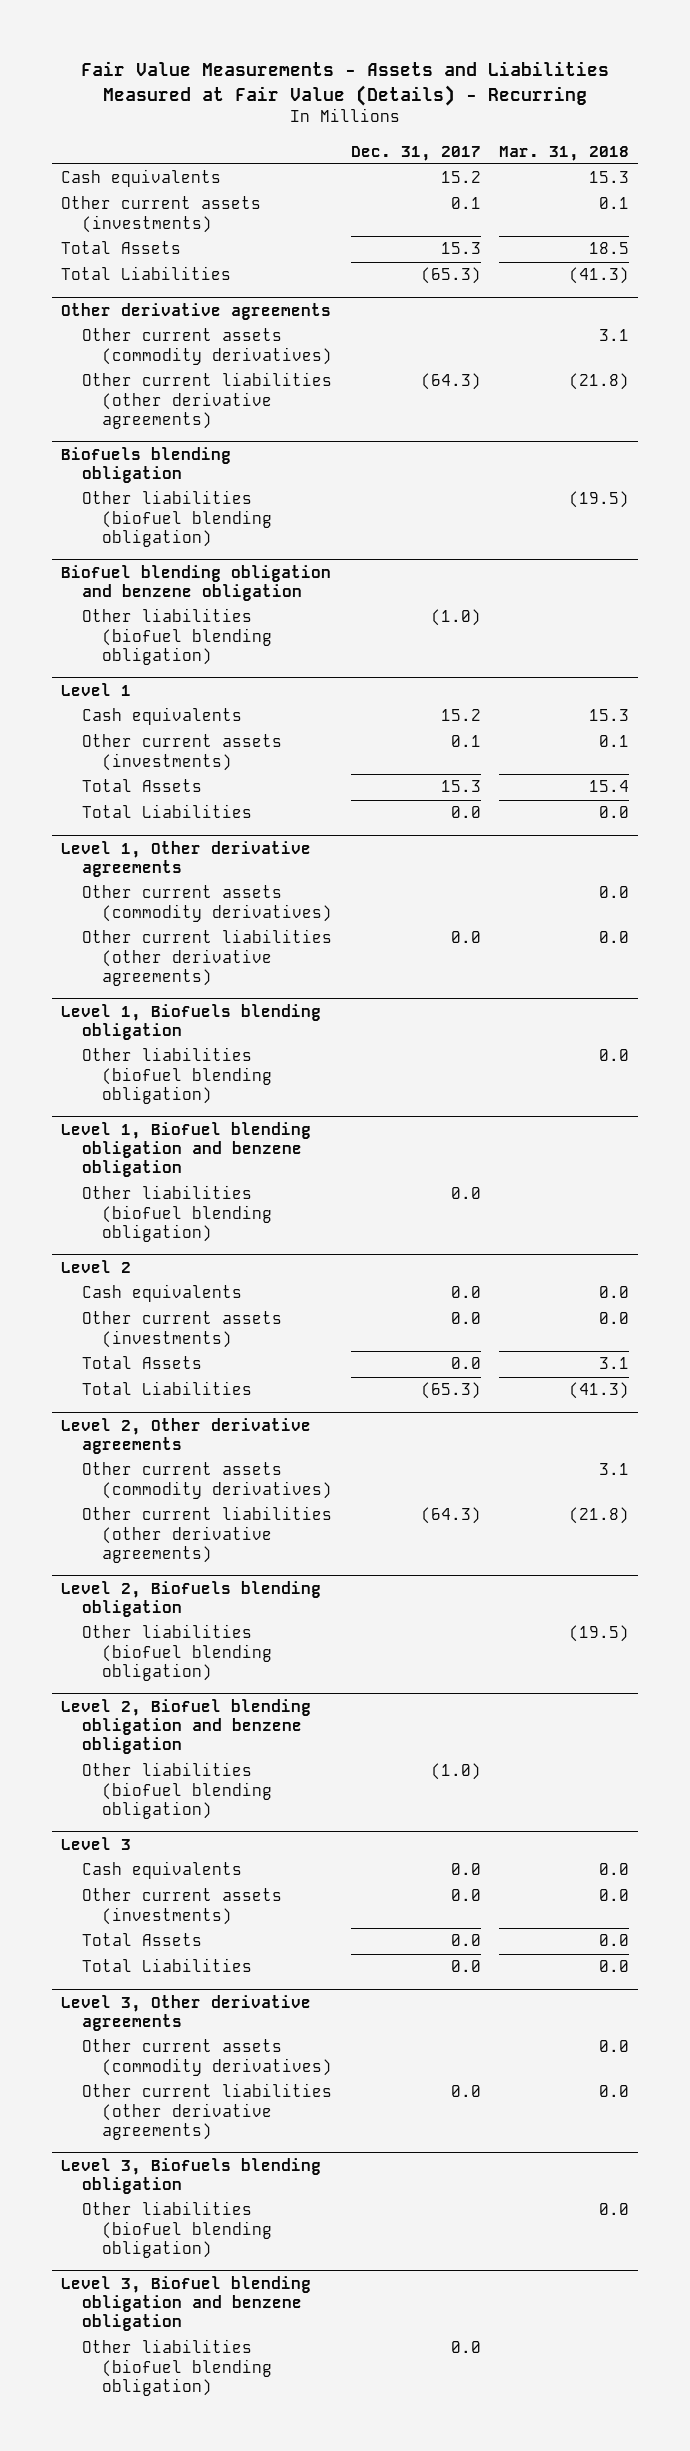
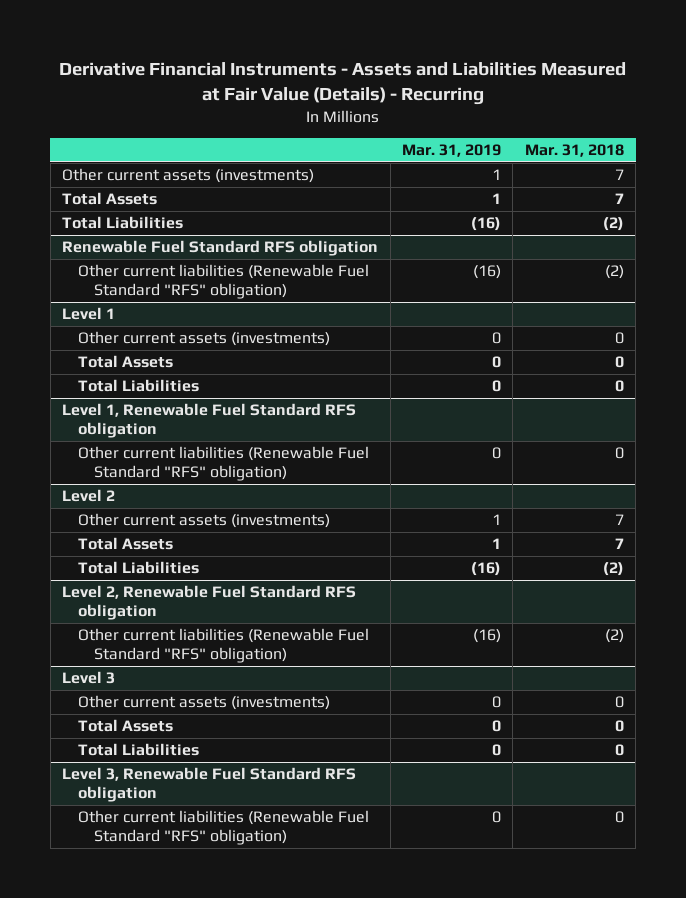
- Fair Value Measurements - Assets and Liabilities Measured at Fair Value (Details) - Recurring
+ Derivative Financial Instruments - Assets and Liabilities Measured at Fair Value (Details) - Recurring
- | Dec. 31, 2017 | Mar. 31, 2018
+ | Mar. 31, 2019 | Mar. 31, 2018
- Cash equivalents | 15.2 | 15.3
- Other current assets (investments) | 0.1 | 0.1
- Total Assets | 15.3 | 18.5
- Total Liabilities | (65.3) | (41.3)
- Other derivative agreements
- Other current assets (commodity derivatives) | | 3.1
- Other current liabilities (other derivative agreements) | (64.3) | (21.8)
- Biofuels blending obligation
- Other liabilities (biofuel blending obligation) | | (19.5)
- Biofuel blending obligation and benzene obligation
- Other liabilities (biofuel blending obligation) | (1.0) |
+ Other current assets (investments) | 1 | 7
+ Total Assets | 1 | 7
+ Total Liabilities | (16) | (2)
+ Renewable Fuel Standard RFS obligation
+ Other current liabilities (Renewable Fuel Standard "RFS" obligation) | (16) | (2)
@ Level 1
- Cash equivalents | 15.2 | 15.3
- Other current assets (investments) | 0.1 | 0.1
- Total Assets | 15.3 | 15.4
- Total Liabilities | 0.0 | 0.0
- Level 1, Other derivative agreements
- Other current assets (commodity derivatives) | | 0.0
- Other current liabilities (other derivative agreements) | 0.0 | 0.0
- Level 1, Biofuels blending obligation
- Other liabilities (biofuel blending obligation) | | 0.0
- Level 1, Biofuel blending obligation and benzene obligation
- Other liabilities (biofuel blending obligation) | 0.0 |
@ Level 1
+ Other current assets (investments) | 0 | 0
+ Total Assets | 0 | 0
+ Total Liabilities | 0 | 0
+ Level 1, Renewable Fuel Standard RFS obligation
+ Other current liabilities (Renewable Fuel Standard "RFS" obligation) | 0 | 0
@ Level 2
- Cash equivalents | 0.0 | 0.0
- Other current assets (investments) | 0.0 | 0.0
- Total Assets | 0.0 | 3.1
- Total Liabilities | (65.3) | (41.3)
- Level 2, Other derivative agreements
- Other current assets (commodity derivatives) | | 3.1
- Other current liabilities (other derivative agreements) | (64.3) | (21.8)
- Level 2, Biofuels blending obligation
- Other liabilities (biofuel blending obligation) | | (19.5)
- Level 2, Biofuel blending obligation and benzene obligation
- Other liabilities (biofuel blending obligation) | (1.0) |
@ Level 2
+ Other current assets (investments) | 1 | 7
+ Total Assets | 1 | 7
+ Total Liabilities | (16) | (2)
+ Level 2, Renewable Fuel Standard RFS obligation
+ Other current liabilities (Renewable Fuel Standard "RFS" obligation) | (16) | (2)
@ Level 3
- Cash equivalents | 0.0 | 0.0
- Other current assets (investments) | 0.0 | 0.0
- Total Assets | 0.0 | 0.0
- Total Liabilities | 0.0 | 0.0
- Level 3, Other derivative agreements
- Other current assets (commodity derivatives) | | 0.0
- Other current liabilities (other derivative agreements) | 0.0 | 0.0
- Level 3, Biofuels blending obligation
- Other liabilities (biofuel blending obligation) | | 0.0
- Level 3, Biofuel blending obligation and benzene obligation
- Other liabilities (biofuel blending obligation) | 0.0 |
@ Level 3
+ Other current assets (investments) | 0 | 0
+ Total Assets | 0 | 0
+ Total Liabilities | 0 | 0
+ Level 3, Renewable Fuel Standard RFS obligation
+ Other current liabilities (Renewable Fuel Standard "RFS" obligation) | 0 | 0

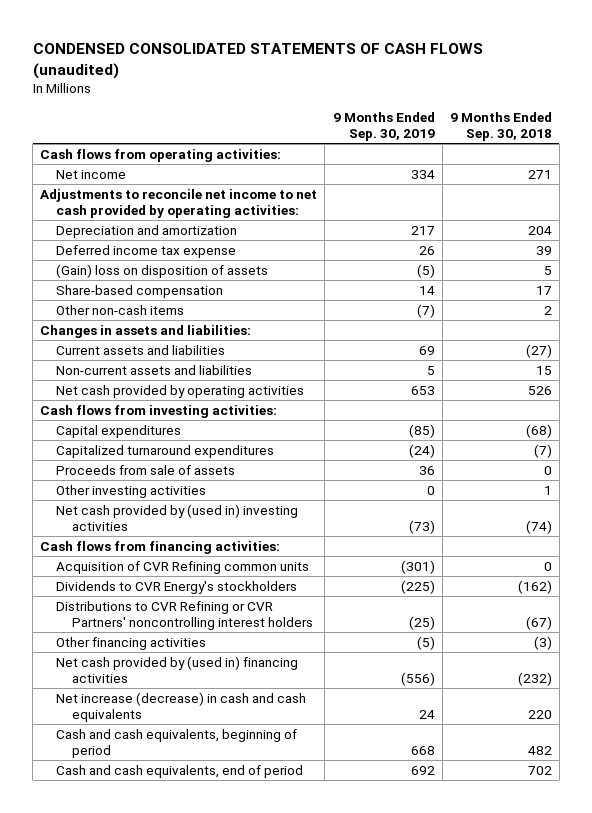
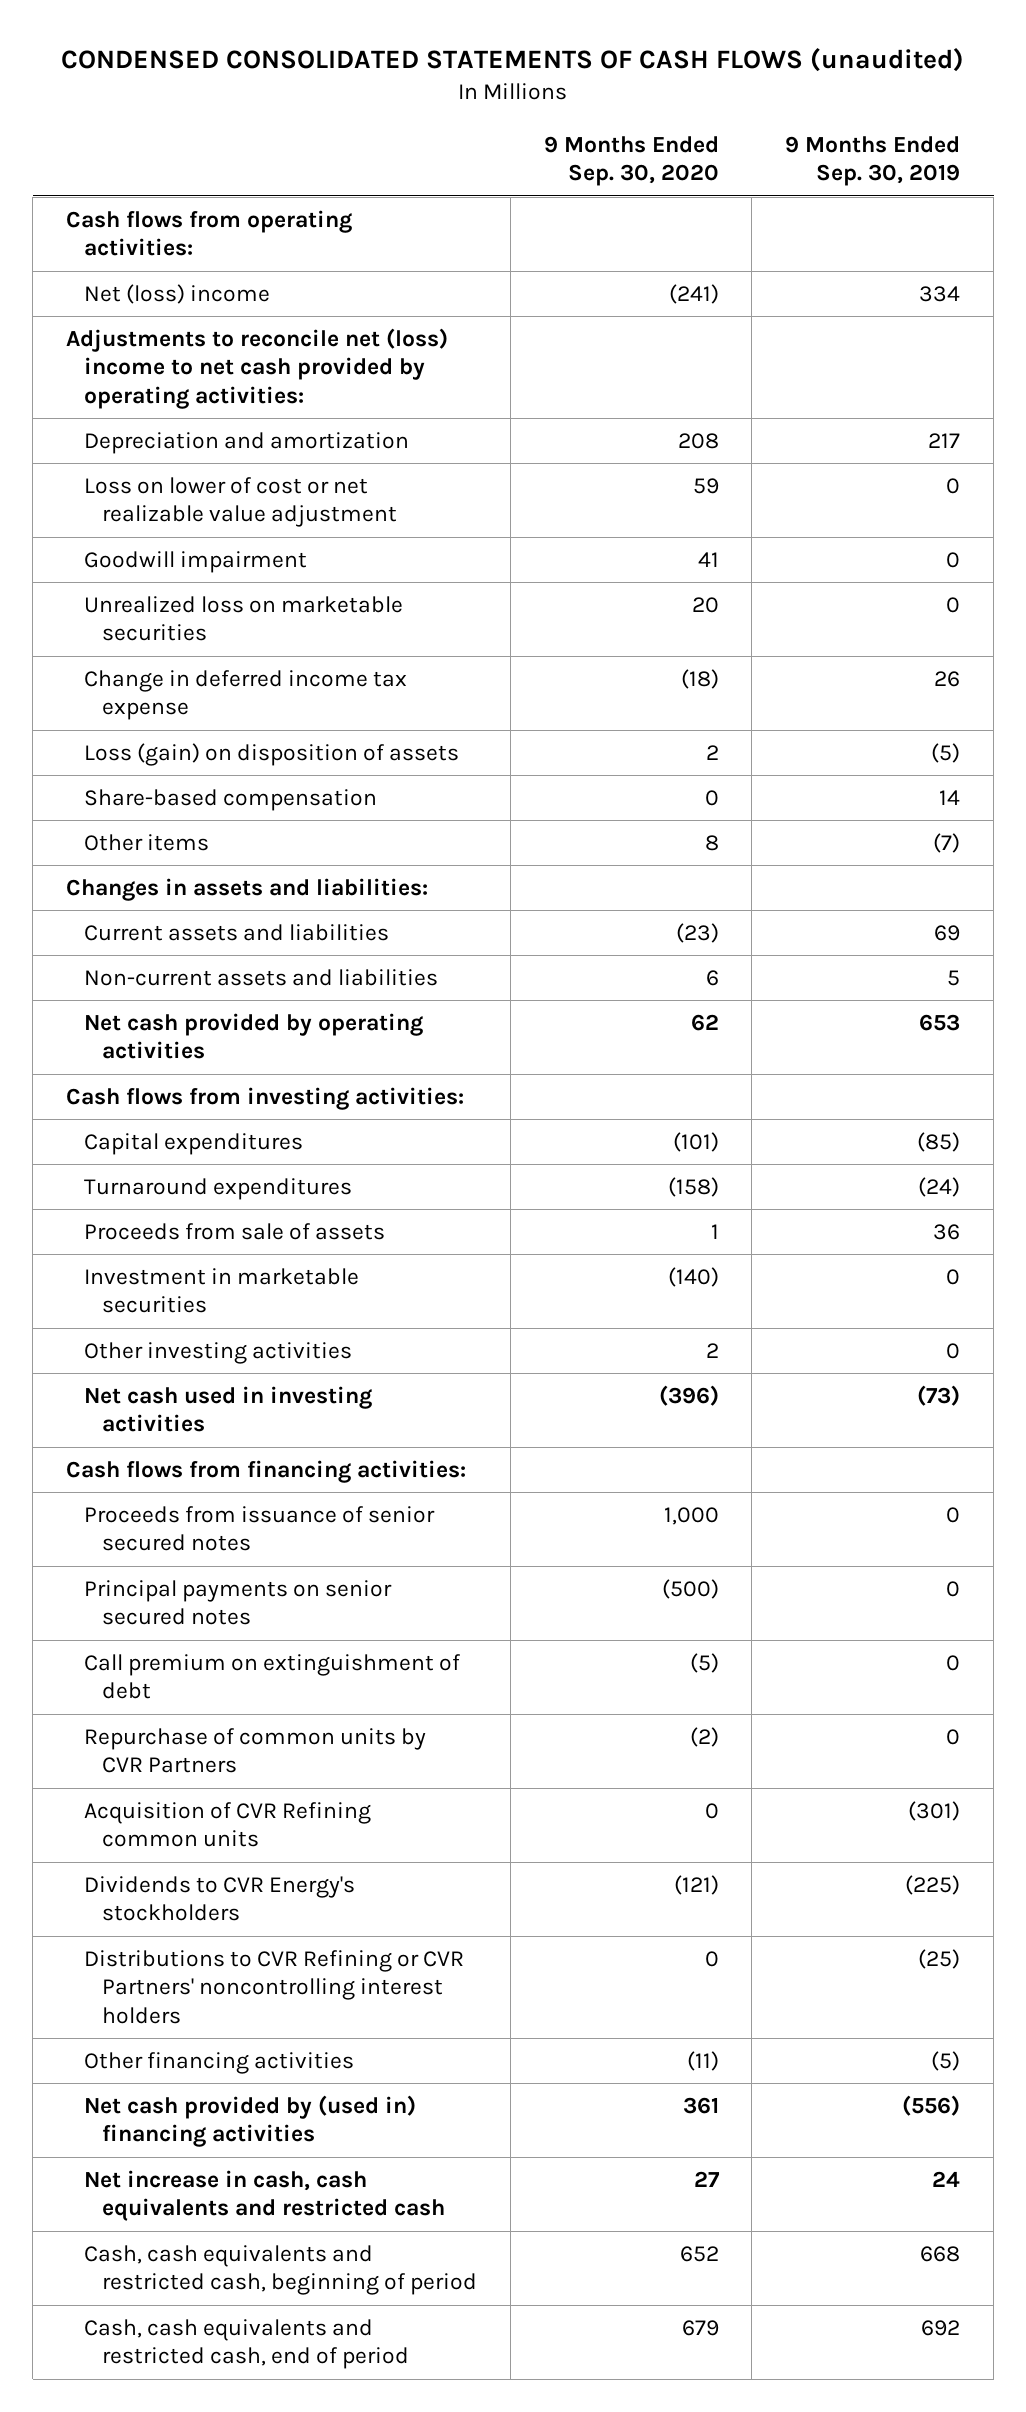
- | 9 Months Ended Sep. 30, 2019 | 9 Months Ended Sep. 30, 2018
+ | 9 Months Ended Sep. 30, 2020 | 9 Months Ended Sep. 30, 2019
- Net income | 334 | 271
- Adjustments to reconcile net income to net cash provided by operating activities:
+ Net (loss) income | (241) | 334
+ Adjustments to reconcile net (loss) income to net cash provided by operating activities:
- Deferred income tax expense | 26 | 39
- (Gain) loss on disposition of assets | (5) | 5
+ Loss on lower of cost or net realizable value adjustment | 59 | 0
+ Goodwill impairment | 41 | 0
+ Unrealized loss on marketable securities | 20 | 0
+ Change in deferred income tax expense | (18) | 26
+ Loss (gain) on disposition of assets | 2 | (5)
- Other non-cash items | (7) | 2
+ Other items | 8 | (7)
- Capitalized turnaround expenditures | (24) | (7)
+ Turnaround expenditures | (158) | (24)
+ Investment in marketable securities | (140) | 0
- Net cash provided by (used in) investing activities | (73) | (74)
+ Net cash used in investing activities | (396) | (73)
+ Proceeds from issuance of senior secured notes | 1,000 | 0
+ Principal payments on senior secured notes | (500) | 0
+ Call premium on extinguishment of debt | (5) | 0
+ Repurchase of common units by CVR Partners | (2) | 0
- Net increase (decrease) in cash and cash equivalents | 24 | 220
- Cash and cash equivalents, beginning of period | 668 | 482
- Cash and cash equivalents, end of period | 692 | 702
+ Net increase in cash, cash equivalents and restricted cash | 27 | 24
+ Cash, cash equivalents and restricted cash, beginning of period | 652 | 668
+ Cash, cash equivalents and restricted cash, end of period | 679 | 692

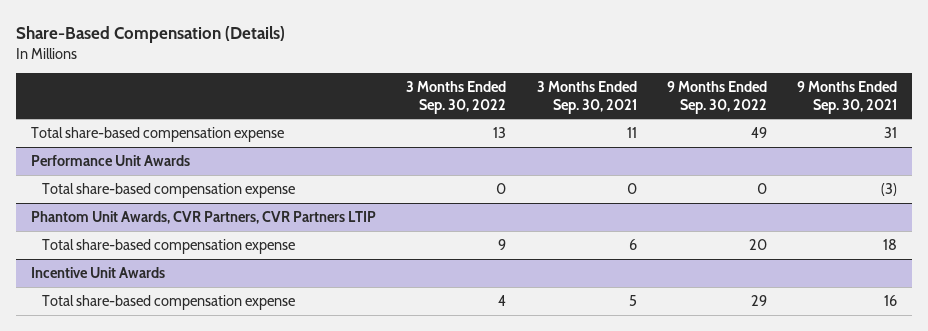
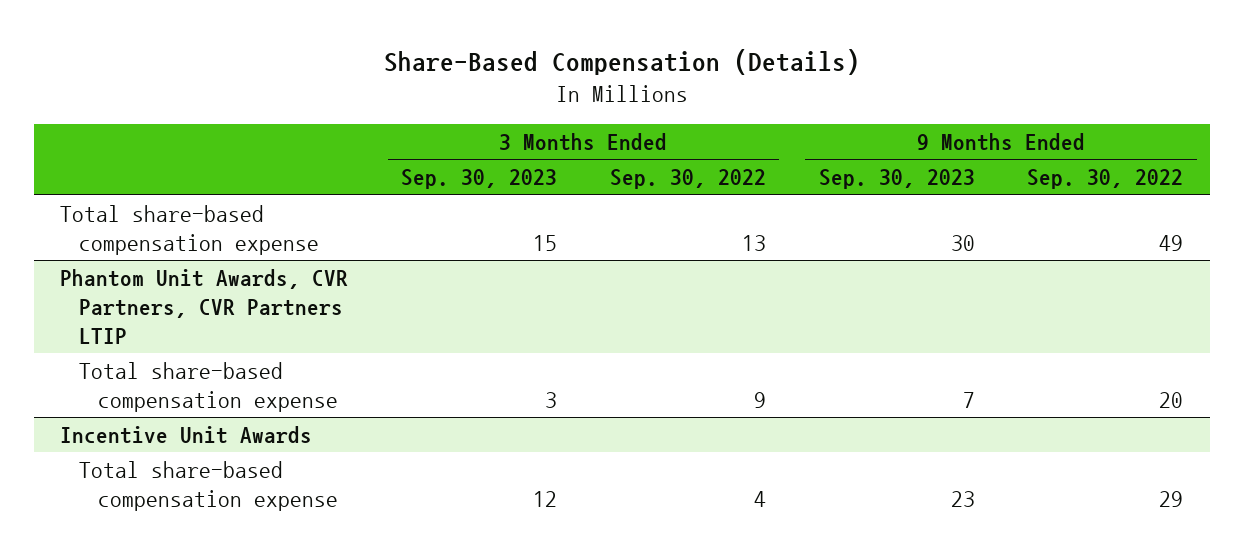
- | 3 Months Ended Sep. 30, 2022 | 3 Months Ended Sep. 30, 2021 | 9 Months Ended Sep. 30, 2022 | 9 Months Ended Sep. 30, 2021
+ | 3 Months Ended Sep. 30, 2023 | 3 Months Ended Sep. 30, 2022 | 9 Months Ended Sep. 30, 2023 | 9 Months Ended Sep. 30, 2022
- Performance Unit Awards
- Total share-based compensation expense | 0 | 0 | 0 | (3)

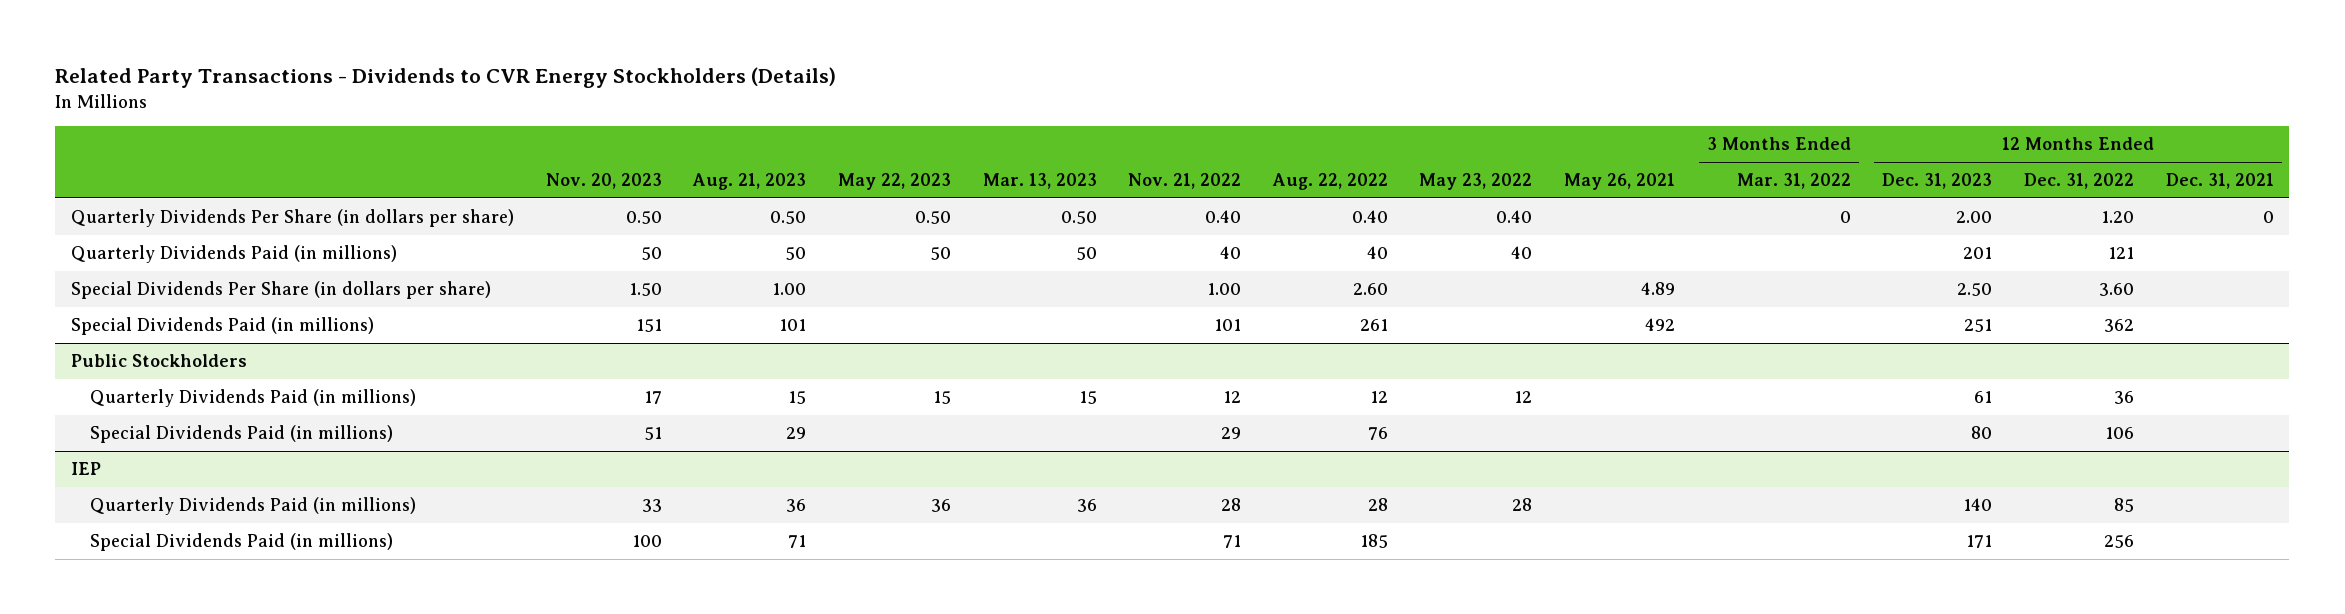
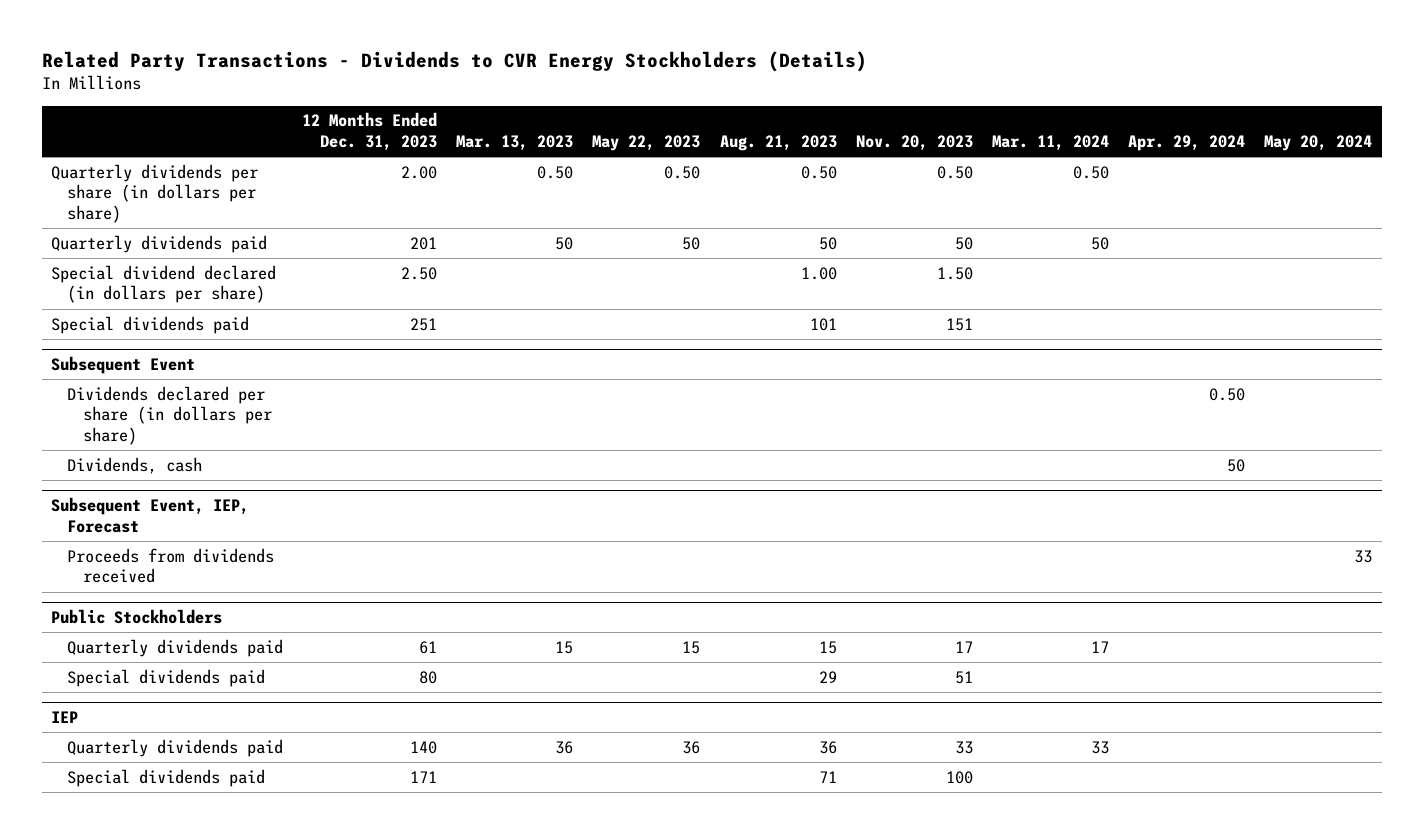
- | Nov. 20, 2023 | Aug. 21, 2023 | May 22, 2023 | Mar. 13, 2023 | Nov. 21, 2022 | Aug. 22, 2022 | May 23, 2022 | May 26, 2021 | 3 Months Ended Mar. 31, 2022 | 12 Months Ended Dec. 31, 2023 | 12 Months Ended Dec. 31, 2022 | 12 Months Ended Dec. 31, 2021
+ | 12 Months Ended Dec. 31, 2023 | Mar. 13, 2023 | May 22, 2023 | Aug. 21, 2023 | Nov. 20, 2023 | Mar. 11, 2024 | Apr. 29, 2024 | May 20, 2024
- Quarterly Dividends Per Share (in dollars per share) | 0.50 | 0.50 | 0.50 | 0.50 | 0.40 | 0.40 | 0.40 | | 0 | 2.00 | 1.20 | 0
- Quarterly Dividends Paid (in millions) | 50 | 50 | 50 | 50 | 40 | 40 | 40 | | | 201 | 121 |
- Special Dividends Per Share (in dollars per share) | 1.50 | 1.00 | | | 1.00 | 2.60 | | 4.89 | | 2.50 | 3.60 |
- Special Dividends Paid (in millions) | 151 | 101 | | | 101 | 261 | | 492 | | 251 | 362 |
+ Quarterly dividends per share (in dollars per share) | 2.00 | 0.50 | 0.50 | 0.50 | 0.50 | 0.50 | |
+ Quarterly dividends paid | 201 | 50 | 50 | 50 | 50 | 50 | |
+ Special dividend declared (in dollars per share) | 2.50 | | | 1.00 | 1.50 | | |
+ Special dividends paid | 251 | | | 101 | 151 | | |
+ Subsequent Event
+ Dividends declared per share (in dollars per share) | | | | | | | 0.50 |
+ Dividends, cash | | | | | | | 50 |
+ Subsequent Event, IEP, Forecast
+ Proceeds from dividends received | | | | | | | | 33
@ Public Stockholders
- Quarterly Dividends Paid (in millions) | 17 | 15 | 15 | 15 | 12 | 12 | 12 | | | 61 | 36 |
- Special Dividends Paid (in millions) | 51 | 29 | | | 29 | 76 | | | | 80 | 106 |
+ Quarterly dividends paid | 61 | 15 | 15 | 15 | 17 | 17 | |
+ Special dividends paid | 80 | | | 29 | 51 | | |
@ IEP
- Quarterly Dividends Paid (in millions) | 33 | 36 | 36 | 36 | 28 | 28 | 28 | | | 140 | 85 |
- Special Dividends Paid (in millions) | 100 | 71 | | | 71 | 185 | | | | 171 | 256 |
+ Quarterly dividends paid | 140 | 36 | 36 | 36 | 33 | 33 | |
+ Special dividends paid | 171 | | | 71 | 100 | | |

